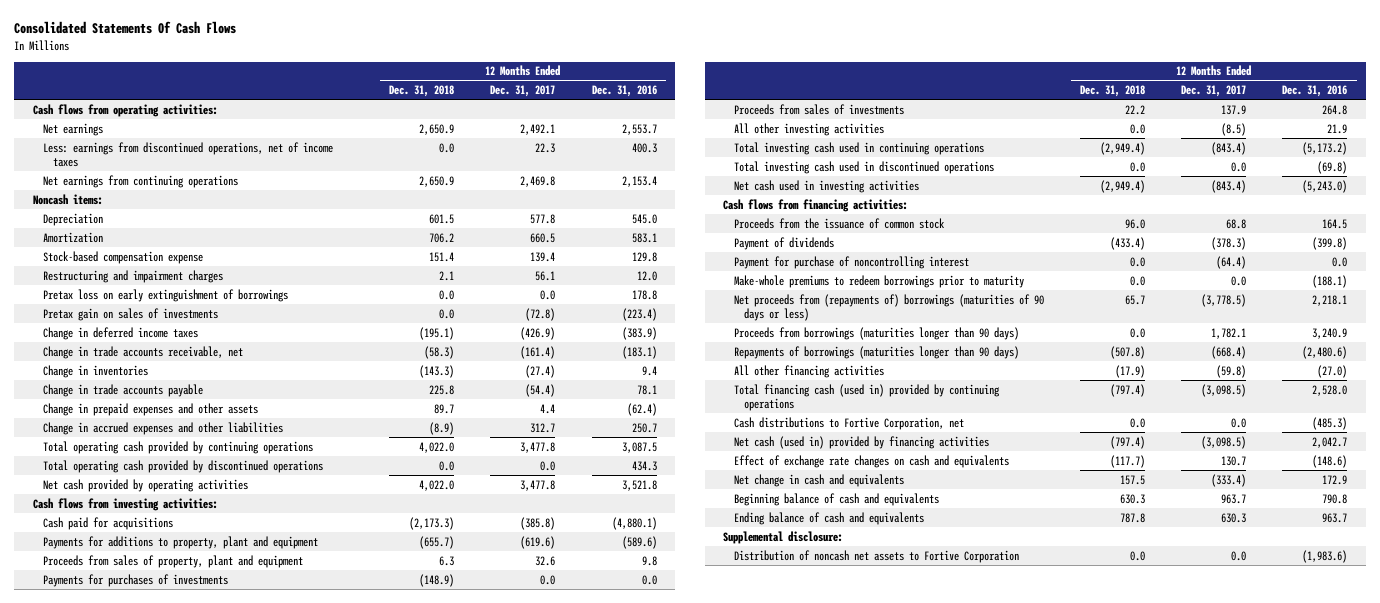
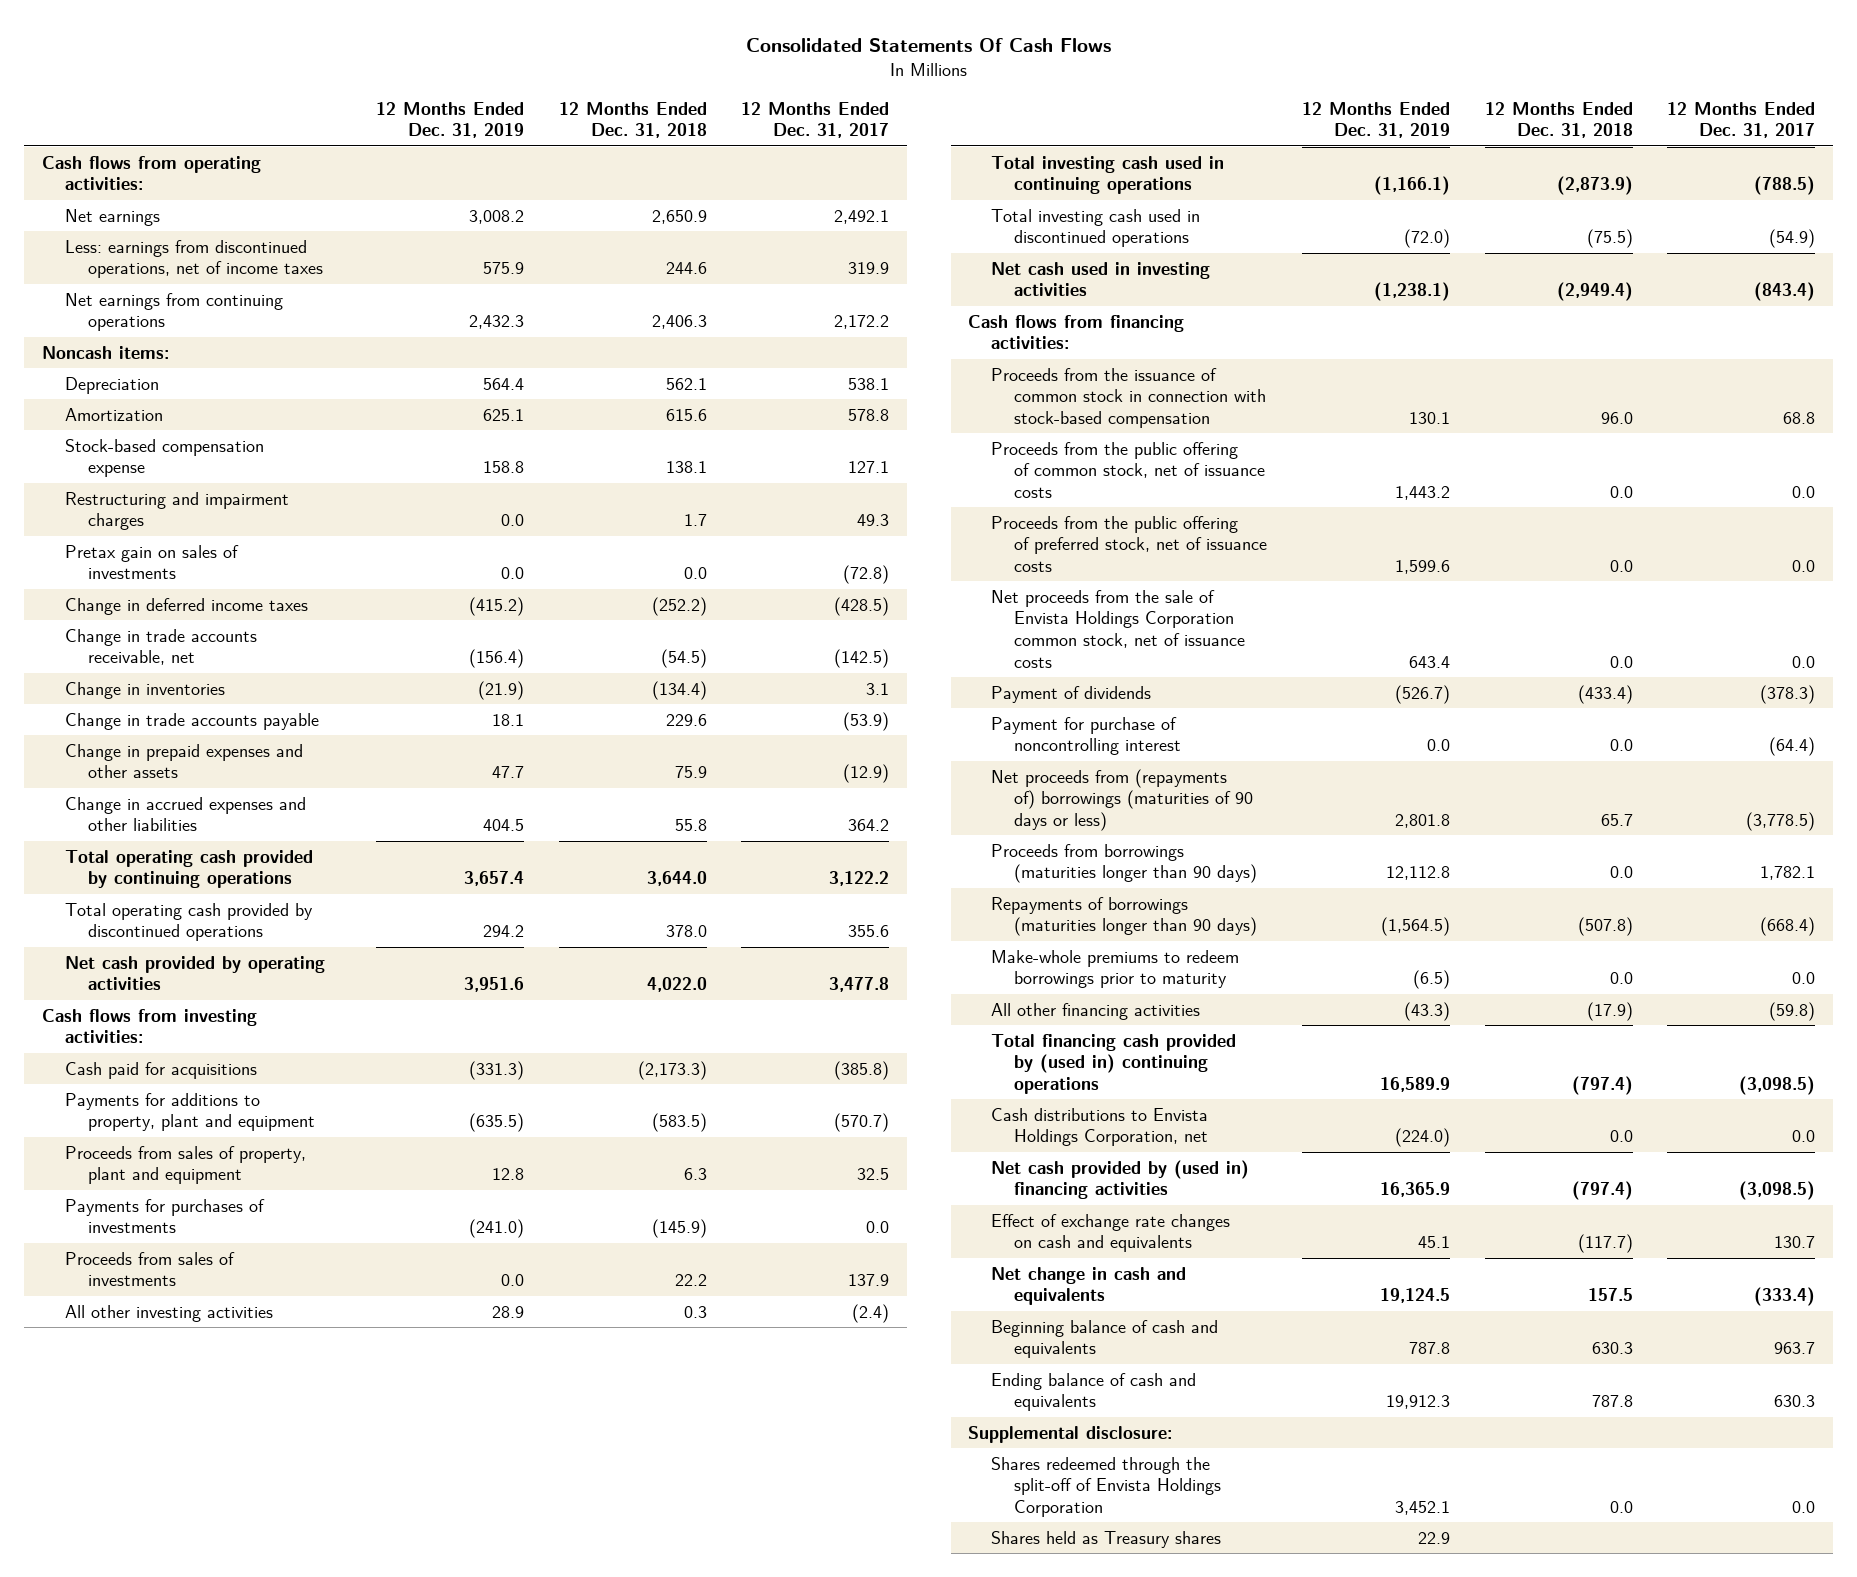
- | 12 Months Ended Dec. 31, 2018 | 12 Months Ended Dec. 31, 2017 | 12 Months Ended Dec. 31, 2016
+ | 12 Months Ended Dec. 31, 2019 | 12 Months Ended Dec. 31, 2018 | 12 Months Ended Dec. 31, 2017
- Less: earnings from discontinued operations, net of income taxes | 0.0 | 22.3 | 400.3
- Net earnings from continuing operations | 2,650.9 | 2,469.8 | 2,153.4
+ Less: earnings from discontinued operations, net of income taxes | 575.9 | 244.6 | 319.9
+ Net earnings from continuing operations | 2,432.3 | 2,406.3 | 2,172.2
- Depreciation | 601.5 | 577.8 | 545.0
- Amortization | 706.2 | 660.5 | 583.1
- Stock-based compensation expense | 151.4 | 139.4 | 129.8
- Restructuring and impairment charges | 2.1 | 56.1 | 12.0
- Pretax loss on early extinguishment of borrowings | 0.0 | 0.0 | 178.8
+ Depreciation | 564.4 | 562.1 | 538.1
+ Amortization | 625.1 | 615.6 | 578.8
+ Stock-based compensation expense | 158.8 | 138.1 | 127.1
+ Restructuring and impairment charges | 0.0 | 1.7 | 49.3
- Change in deferred income taxes | (195.1) | (426.9) | (383.9)
- Change in trade accounts receivable, net | (58.3) | (161.4) | (183.1)
- Change in inventories | (143.3) | (27.4) | 9.4
- Change in trade accounts payable | 225.8 | (54.4) | 78.1
- Change in prepaid expenses and other assets | 89.7 | 4.4 | (62.4)
- Change in accrued expenses and other liabilities | (8.9) | 312.7 | 250.7
- Total operating cash provided by continuing operations | 4,022.0 | 3,477.8 | 3,087.5
- Total operating cash provided by discontinued operations | 0.0 | 0.0 | 434.3
+ Change in deferred income taxes | (415.2) | (252.2) | (428.5)
+ Change in trade accounts receivable, net | (156.4) | (54.5) | (142.5)
+ Change in inventories | (21.9) | (134.4) | 3.1
+ Change in trade accounts payable | 18.1 | 229.6 | (53.9)
+ Change in prepaid expenses and other assets | 47.7 | 75.9 | (12.9)
+ Change in accrued expenses and other liabilities | 404.5 | 55.8 | 364.2
+ Total operating cash provided by continuing operations | 3,657.4 | 3,644.0 | 3,122.2
+ Total operating cash provided by discontinued operations | 294.2 | 378.0 | 355.6
- Payments for additions to property, plant and equipment | (655.7) | (619.6) | (589.6)
- Proceeds from sales of property, plant and equipment | 6.3 | 32.6 | 9.8
- Payments for purchases of investments | (148.9) | 0.0 | 0.0
+ Payments for additions to property, plant and equipment | (635.5) | (583.5) | (570.7)
+ Proceeds from sales of property, plant and equipment | 12.8 | 6.3 | 32.5
+ Payments for purchases of investments | (241.0) | (145.9) | 0.0
- All other investing activities | 0.0 | (8.5) | 21.9
- Total investing cash used in continuing operations | (2,949.4) | (843.4) | (5,173.2)
- Total investing cash used in discontinued operations | 0.0 | 0.0 | (69.8)
+ All other investing activities | 28.9 | 0.3 | (2.4)
+ Total investing cash used in continuing operations | (1,166.1) | (2,873.9) | (788.5)
+ Total investing cash used in discontinued operations | (72.0) | (75.5) | (54.9)
- Proceeds from the issuance of common stock | 96.0 | 68.8 | 164.5
+ Proceeds from the issuance of common stock in connection with stock-based compensation | 130.1 | 96.0 | 68.8
+ Proceeds from the public offering of common stock, net of issuance costs | 1,443.2 | 0.0 | 0.0
+ Proceeds from the public offering of preferred stock, net of issuance costs | 1,599.6 | 0.0 | 0.0
+ Net proceeds from the sale of Envista Holdings Corporation common stock, net of issuance costs | 643.4 | 0.0 | 0.0
moved down: Make-whole premiums to redeem borrowings prior to maturity | (6.5) | 0.0 | 0.0
- Total financing cash (used in) provided by continuing operations | (797.4) | (3,098.5) | 2,528.0
- Cash distributions to Fortive Corporation, net | 0.0 | 0.0 | (485.3)
- Net cash (used in) provided by financing activities | (797.4) | (3,098.5) | 2,042.7
+ Total financing cash provided by (used in) continuing operations | 16,589.9 | (797.4) | (3,098.5)
+ Cash distributions to Envista Holdings Corporation, net | (224.0) | 0.0 | 0.0
+ Net cash provided by (used in) financing activities | 16,365.9 | (797.4) | (3,098.5)
- Distribution of noncash net assets to Fortive Corporation | 0.0 | 0.0 | (1,983.6)
+ Shares redeemed through the split-off of Envista Holdings Corporation | 3,452.1 | 0.0 | 0.0
+ Shares held as Treasury shares | 22.9 | |

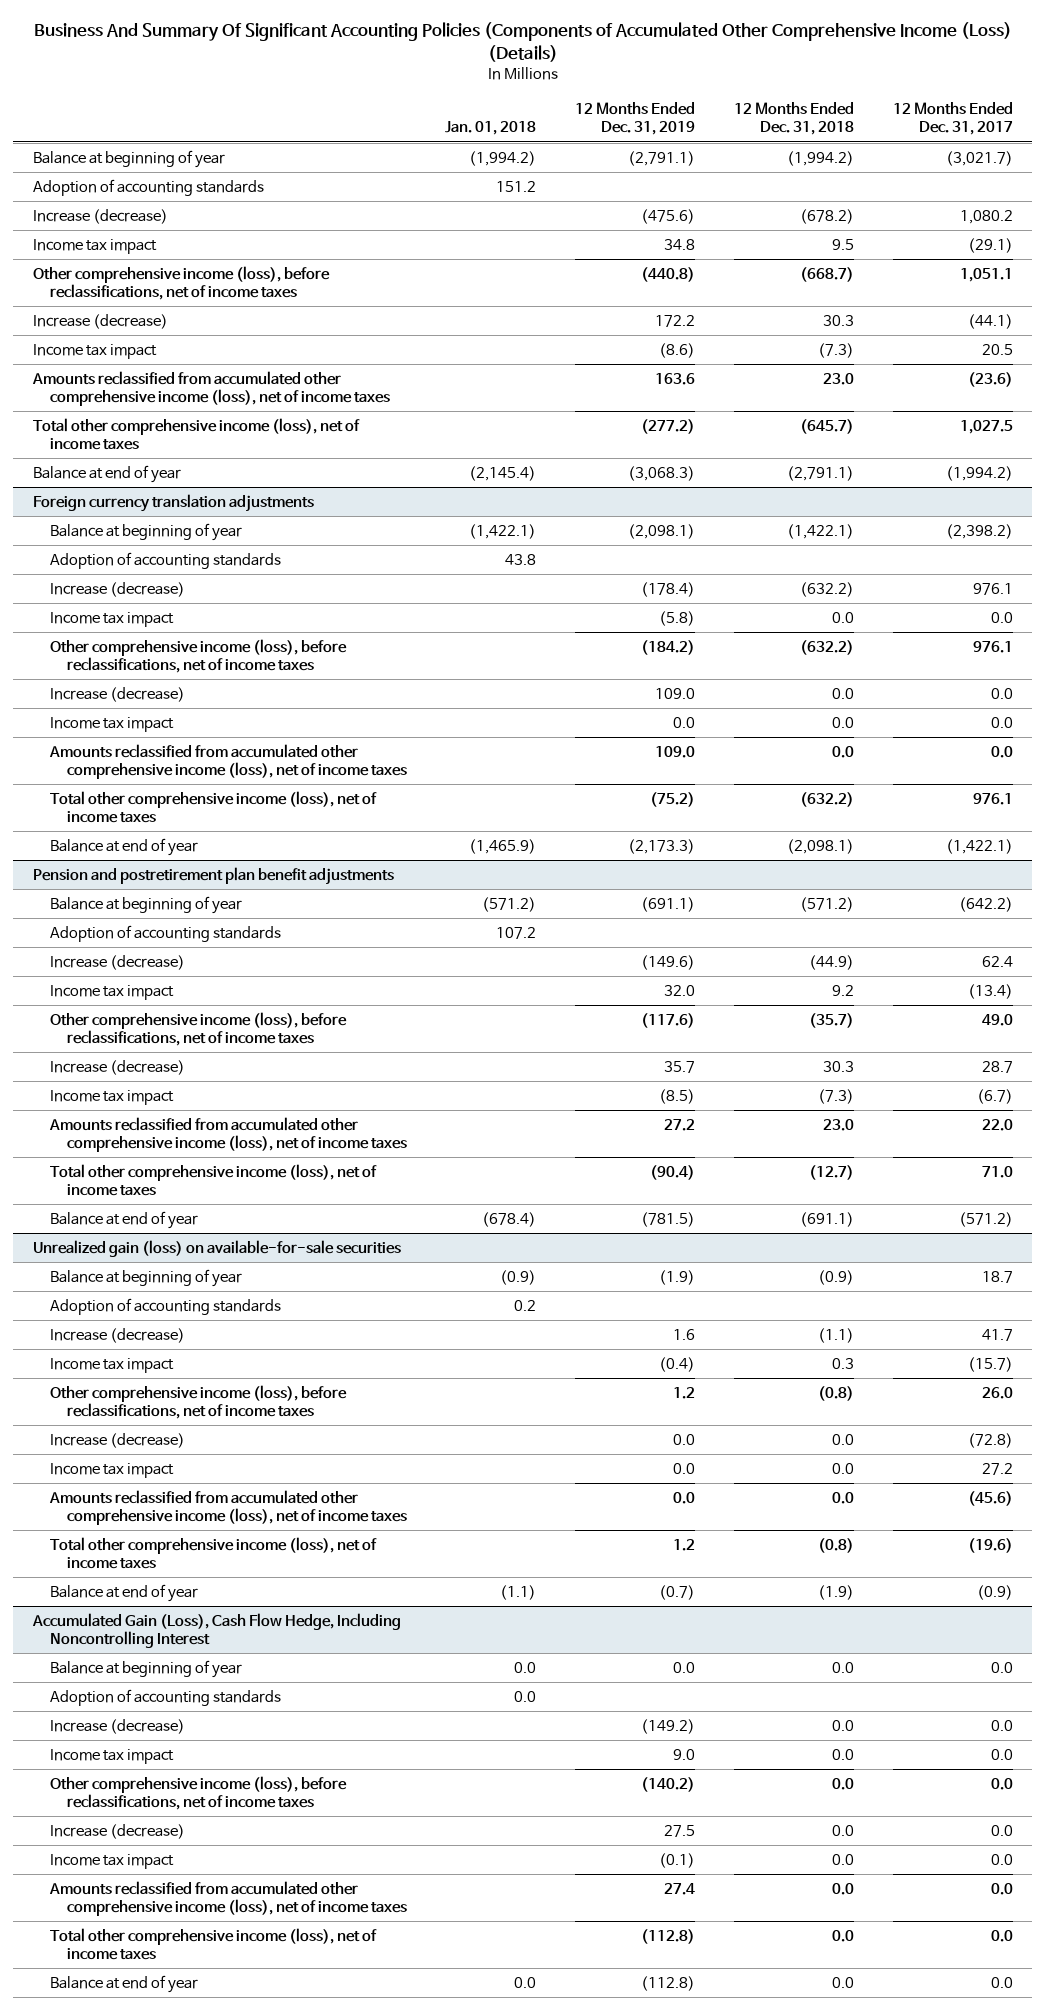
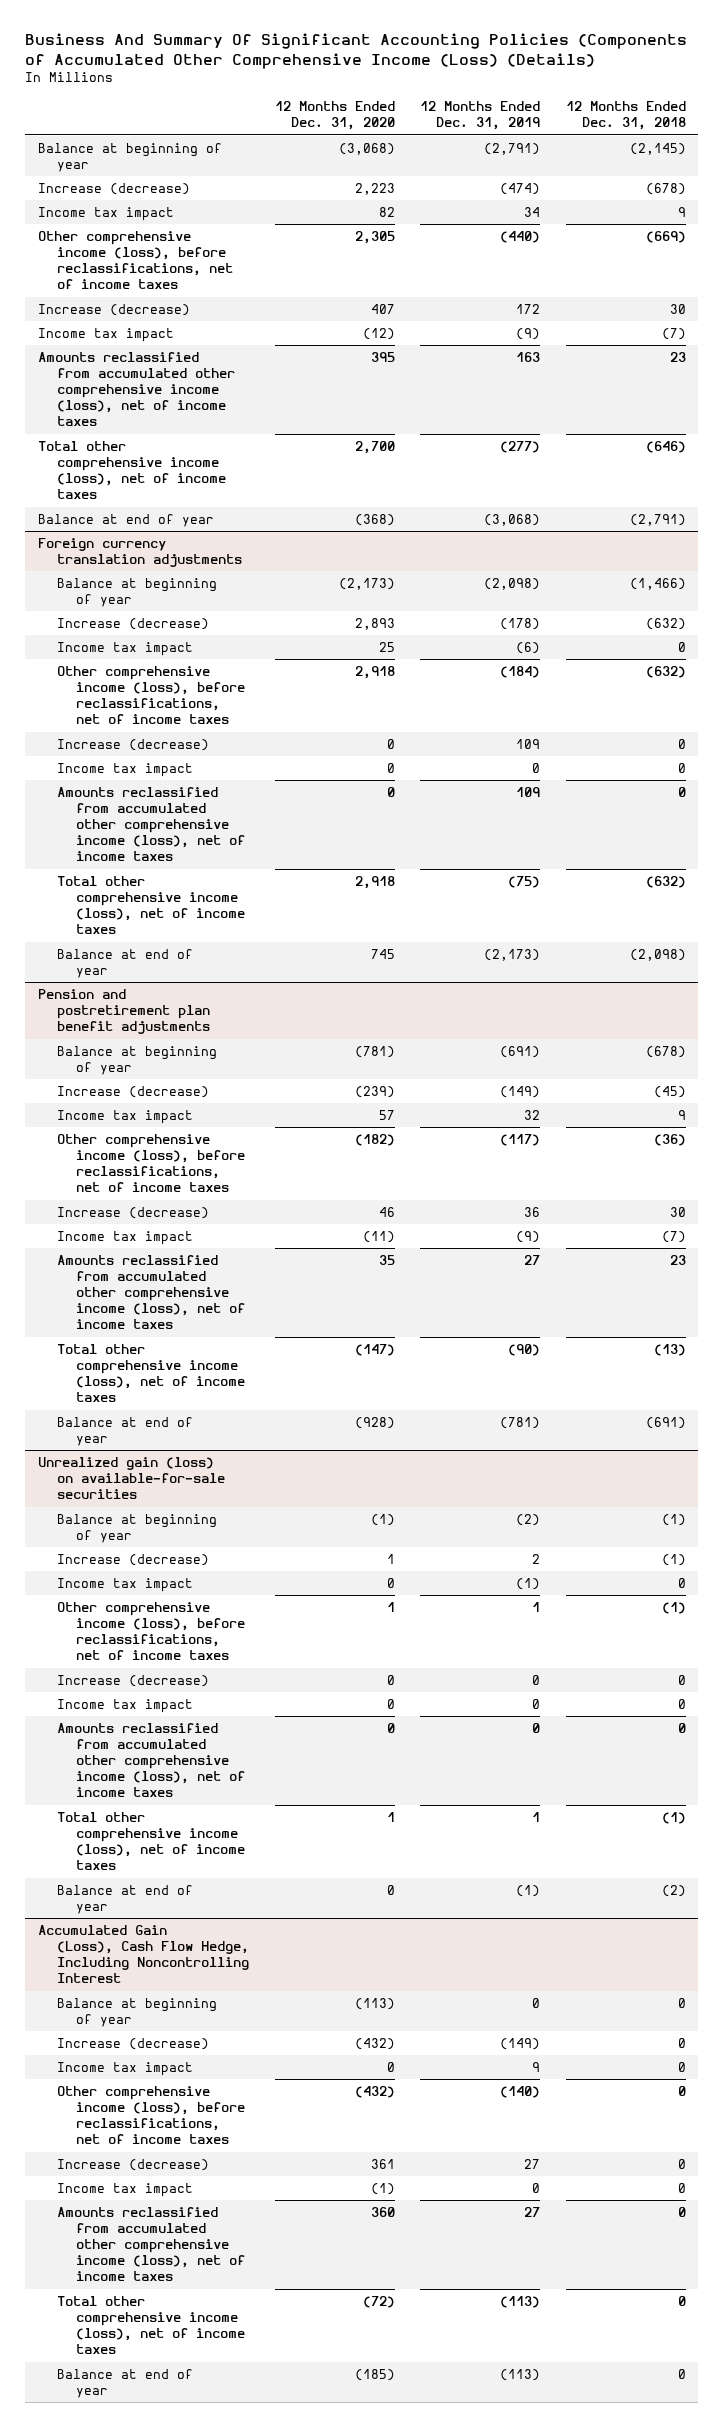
- | Jan. 01, 2018 | 12 Months Ended Dec. 31, 2019 | 12 Months Ended Dec. 31, 2018 | 12 Months Ended Dec. 31, 2017
+ | 12 Months Ended Dec. 31, 2020 | 12 Months Ended Dec. 31, 2019 | 12 Months Ended Dec. 31, 2018
- Balance at beginning of year | (1,994.2) | (2,791.1) | (1,994.2) | (3,021.7)
- Adoption of accounting standards | 151.2 | | |
- Increase (decrease) | | (475.6) | (678.2) | 1,080.2
- Income tax impact | | 34.8 | 9.5 | (29.1)
- Other comprehensive income (loss), before reclassifications, net of income taxes | | (440.8) | (668.7) | 1,051.1
- Increase (decrease) | | 172.2 | 30.3 | (44.1)
- Income tax impact | | (8.6) | (7.3) | 20.5
- Amounts reclassified from accumulated other comprehensive income (loss), net of income taxes | | 163.6 | 23.0 | (23.6)
- Total other comprehensive income (loss), net of income taxes | | (277.2) | (645.7) | 1,027.5
- Balance at end of year | (2,145.4) | (3,068.3) | (2,791.1) | (1,994.2)
+ Balance at beginning of year | (3,068) | (2,791) | (2,145)
+ Increase (decrease) | 2,223 | (474) | (678)
+ Income tax impact | 82 | 34 | 9
+ Other comprehensive income (loss), before reclassifications, net of income taxes | 2,305 | (440) | (669)
+ Increase (decrease) | 407 | 172 | 30
+ Income tax impact | (12) | (9) | (7)
+ Amounts reclassified from accumulated other comprehensive income (loss), net of income taxes | 395 | 163 | 23
+ Total other comprehensive income (loss), net of income taxes | 2,700 | (277) | (646)
+ Balance at end of year | (368) | (3,068) | (2,791)
@ Foreign currency translation adjustments
- Balance at beginning of year | (1,422.1) | (2,098.1) | (1,422.1) | (2,398.2)
- Adoption of accounting standards | 43.8 | | |
- Increase (decrease) | | (178.4) | (632.2) | 976.1
- Income tax impact | | (5.8) | 0.0 | 0.0
- Other comprehensive income (loss), before reclassifications, net of income taxes | | (184.2) | (632.2) | 976.1
- Increase (decrease) | | 109.0 | 0.0 | 0.0
- Income tax impact | | 0.0 | 0.0 | 0.0
- Amounts reclassified from accumulated other comprehensive income (loss), net of income taxes | | 109.0 | 0.0 | 0.0
- Total other comprehensive income (loss), net of income taxes | | (75.2) | (632.2) | 976.1
- Balance at end of year | (1,465.9) | (2,173.3) | (2,098.1) | (1,422.1)
+ Balance at beginning of year | (2,173) | (2,098) | (1,466)
+ Increase (decrease) | 2,893 | (178) | (632)
+ Income tax impact | 25 | (6) | 0
+ Other comprehensive income (loss), before reclassifications, net of income taxes | 2,918 | (184) | (632)
+ Increase (decrease) | 0 | 109 | 0
+ Income tax impact | 0 | 0 | 0
+ Amounts reclassified from accumulated other comprehensive income (loss), net of income taxes | 0 | 109 | 0
+ Total other comprehensive income (loss), net of income taxes | 2,918 | (75) | (632)
+ Balance at end of year | 745 | (2,173) | (2,098)
@ Pension and postretirement plan benefit adjustments
- Balance at beginning of year | (571.2) | (691.1) | (571.2) | (642.2)
- Adoption of accounting standards | 107.2 | | |
- Increase (decrease) | | (149.6) | (44.9) | 62.4
- Income tax impact | | 32.0 | 9.2 | (13.4)
- Other comprehensive income (loss), before reclassifications, net of income taxes | | (117.6) | (35.7) | 49.0
- Increase (decrease) | | 35.7 | 30.3 | 28.7
- Income tax impact | | (8.5) | (7.3) | (6.7)
- Amounts reclassified from accumulated other comprehensive income (loss), net of income taxes | | 27.2 | 23.0 | 22.0
- Total other comprehensive income (loss), net of income taxes | | (90.4) | (12.7) | 71.0
- Balance at end of year | (678.4) | (781.5) | (691.1) | (571.2)
+ Balance at beginning of year | (781) | (691) | (678)
+ Increase (decrease) | (239) | (149) | (45)
+ Income tax impact | 57 | 32 | 9
+ Other comprehensive income (loss), before reclassifications, net of income taxes | (182) | (117) | (36)
+ Increase (decrease) | 46 | 36 | 30
+ Income tax impact | (11) | (9) | (7)
+ Amounts reclassified from accumulated other comprehensive income (loss), net of income taxes | 35 | 27 | 23
+ Total other comprehensive income (loss), net of income taxes | (147) | (90) | (13)
+ Balance at end of year | (928) | (781) | (691)
@ Unrealized gain (loss) on available-for-sale securities
- Balance at beginning of year | (0.9) | (1.9) | (0.9) | 18.7
- Adoption of accounting standards | 0.2 | | |
- Increase (decrease) | | 1.6 | (1.1) | 41.7
- Income tax impact | | (0.4) | 0.3 | (15.7)
- Other comprehensive income (loss), before reclassifications, net of income taxes | | 1.2 | (0.8) | 26.0
- Increase (decrease) | | 0.0 | 0.0 | (72.8)
- Income tax impact | | 0.0 | 0.0 | 27.2
- Amounts reclassified from accumulated other comprehensive income (loss), net of income taxes | | 0.0 | 0.0 | (45.6)
- Total other comprehensive income (loss), net of income taxes | | 1.2 | (0.8) | (19.6)
- Balance at end of year | (1.1) | (0.7) | (1.9) | (0.9)
+ Balance at beginning of year | (1) | (2) | (1)
+ Increase (decrease) | 1 | 2 | (1)
+ Income tax impact | 0 | (1) | 0
+ Other comprehensive income (loss), before reclassifications, net of income taxes | 1 | 1 | (1)
+ Increase (decrease) | 0 | 0 | 0
+ Income tax impact | 0 | 0 | 0
+ Amounts reclassified from accumulated other comprehensive income (loss), net of income taxes | 0 | 0 | 0
+ Total other comprehensive income (loss), net of income taxes | 1 | 1 | (1)
+ Balance at end of year | 0 | (1) | (2)
@ Accumulated Gain (Loss), Cash Flow Hedge, Including Noncontrolling Interest
- Balance at beginning of year | 0.0 | 0.0 | 0.0 | 0.0
- Adoption of accounting standards | 0.0 | | |
- Increase (decrease) | | (149.2) | 0.0 | 0.0
- Income tax impact | | 9.0 | 0.0 | 0.0
- Other comprehensive income (loss), before reclassifications, net of income taxes | | (140.2) | 0.0 | 0.0
- Increase (decrease) | | 27.5 | 0.0 | 0.0
- Income tax impact | | (0.1) | 0.0 | 0.0
- Amounts reclassified from accumulated other comprehensive income (loss), net of income taxes | | 27.4 | 0.0 | 0.0
- Total other comprehensive income (loss), net of income taxes | | (112.8) | 0.0 | 0.0
- Balance at end of year | 0.0 | (112.8) | 0.0 | 0.0
+ Balance at beginning of year | (113) | 0 | 0
+ Increase (decrease) | (432) | (149) | 0
+ Income tax impact | 0 | 9 | 0
+ Other comprehensive income (loss), before reclassifications, net of income taxes | (432) | (140) | 0
+ Increase (decrease) | 361 | 27 | 0
+ Income tax impact | (1) | 0 | 0
+ Amounts reclassified from accumulated other comprehensive income (loss), net of income taxes | 360 | 27 | 0
+ Total other comprehensive income (loss), net of income taxes | (72) | (113) | 0
+ Balance at end of year | (185) | (113) | 0

